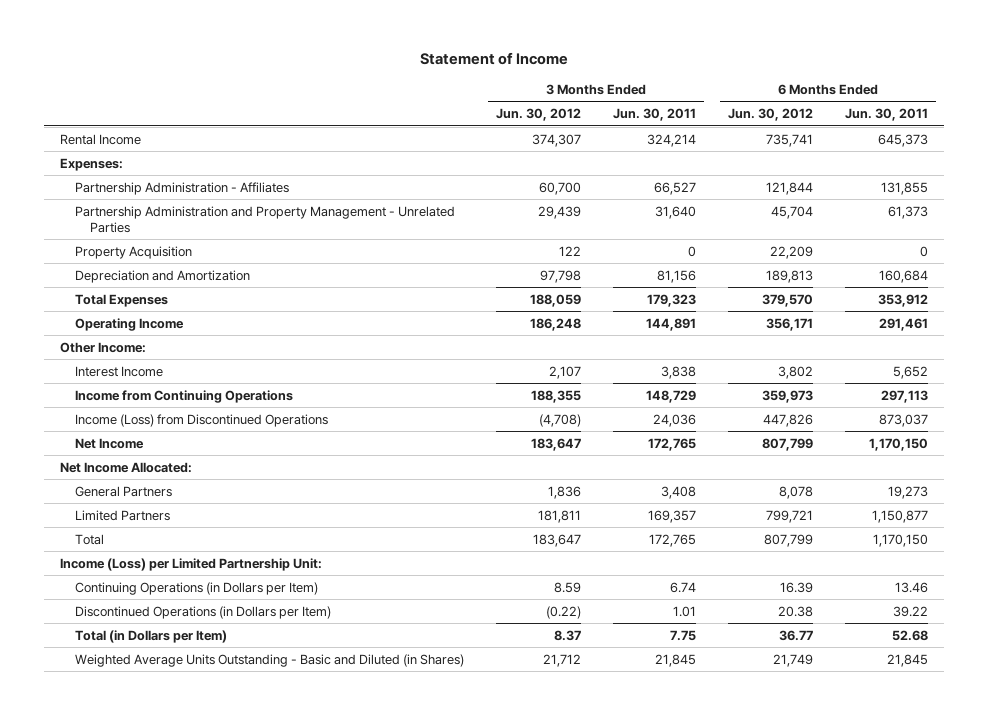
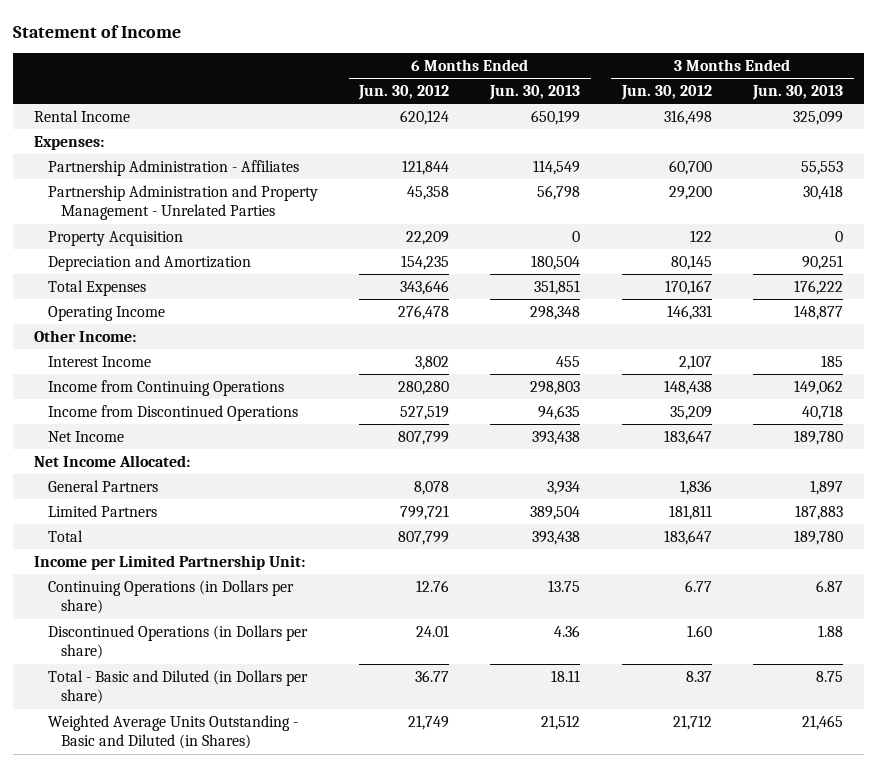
- | 3 Months Ended Jun. 30, 2012 | 3 Months Ended Jun. 30, 2011 | 6 Months Ended Jun. 30, 2012 | 6 Months Ended Jun. 30, 2011
+ | 6 Months Ended Jun. 30, 2012 | 6 Months Ended Jun. 30, 2013 | 3 Months Ended Jun. 30, 2012 | 3 Months Ended Jun. 30, 2013
- Rental Income | 374,307 | 324,214 | 735,741 | 645,373
+ Rental Income | 620,124 | 650,199 | 316,498 | 325,099
- Partnership Administration and Property Management - Unrelated Parties | 29,439 | 31,640 | 45,704 | 61,373
+ Partnership Administration and Property Management - Unrelated Parties | 45,358 | 56,798 | 29,200 | 30,418
- Depreciation and Amortization | 97,798 | 81,156 | 189,813 | 160,684
- Total Expenses | 188,059 | 179,323 | 379,570 | 353,912
- Operating Income | 186,248 | 144,891 | 356,171 | 291,461
+ Depreciation and Amortization | 154,235 | 180,504 | 80,145 | 90,251
+ Total Expenses | 343,646 | 351,851 | 170,167 | 176,222
+ Operating Income | 276,478 | 298,348 | 146,331 | 148,877
- Income from Continuing Operations | 188,355 | 148,729 | 359,973 | 297,113
- Income (Loss) from Discontinued Operations | (4,708) | 24,036 | 447,826 | 873,037
+ Income from Continuing Operations | 280,280 | 298,803 | 148,438 | 149,062
+ Income from Discontinued Operations | 527,519 | 94,635 | 35,209 | 40,718
- Income (Loss) per Limited Partnership Unit:
- Continuing Operations (in Dollars per Item) | 8.59 | 6.74 | 16.39 | 13.46
- Discontinued Operations (in Dollars per Item) | (0.22) | 1.01 | 20.38 | 39.22
- Total (in Dollars per Item) | 8.37 | 7.75 | 36.77 | 52.68
+ Income per Limited Partnership Unit:
+ Continuing Operations (in Dollars per share) | 12.76 | 13.75 | 6.77 | 6.87
+ Discontinued Operations (in Dollars per share) | 24.01 | 4.36 | 1.60 | 1.88
+ Total - Basic and Diluted (in Dollars per share) | 36.77 | 18.11 | 8.37 | 8.75

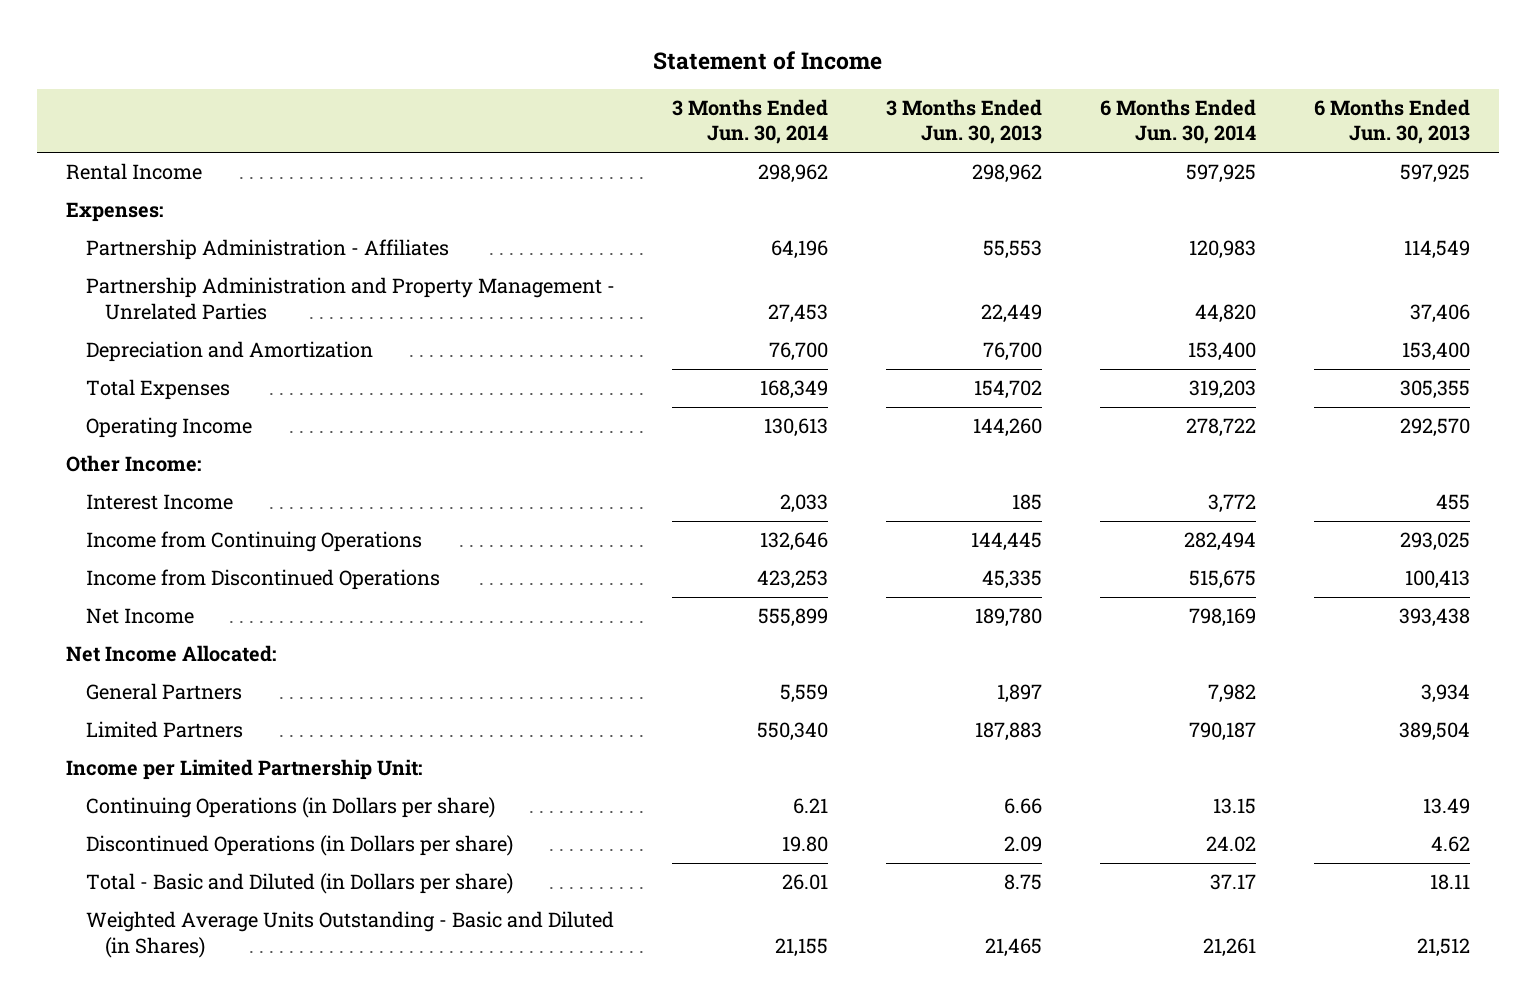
- | 6 Months Ended Jun. 30, 2012 | 6 Months Ended Jun. 30, 2013 | 3 Months Ended Jun. 30, 2012 | 3 Months Ended Jun. 30, 2013
+ | 3 Months Ended Jun. 30, 2014 | 3 Months Ended Jun. 30, 2013 | 6 Months Ended Jun. 30, 2014 | 6 Months Ended Jun. 30, 2013
- Rental Income | 620,124 | 650,199 | 316,498 | 325,099
+ Rental Income | 298,962 | 298,962 | 597,925 | 597,925
- Partnership Administration and Property Management - Unrelated Parties | 45,358 | 56,798 | 29,200 | 30,418
- Property Acquisition | 22,209 | 0 | 122 | 0
- Depreciation and Amortization | 154,235 | 180,504 | 80,145 | 90,251
- Total Expenses | 343,646 | 351,851 | 170,167 | 176,222
- Operating Income | 276,478 | 298,348 | 146,331 | 148,877
+ Partnership Administration and Property Management - Unrelated Parties | 27,453 | 22,449 | 44,820 | 37,406
+ Depreciation and Amortization | 76,700 | 76,700 | 153,400 | 153,400
+ Total Expenses | 168,349 | 154,702 | 319,203 | 305,355
+ Operating Income | 130,613 | 144,260 | 278,722 | 292,570
- Income from Continuing Operations | 280,280 | 298,803 | 148,438 | 149,062
- Income from Discontinued Operations | 527,519 | 94,635 | 35,209 | 40,718
+ Income from Continuing Operations | 132,646 | 144,445 | 282,494 | 293,025
+ Income from Discontinued Operations | 423,253 | 45,335 | 515,675 | 100,413
- Total | 807,799 | 393,438 | 183,647 | 189,780
- Continuing Operations (in Dollars per share) | 12.76 | 13.75 | 6.77 | 6.87
- Discontinued Operations (in Dollars per share) | 24.01 | 4.36 | 1.60 | 1.88
+ Continuing Operations (in Dollars per share) | 6.21 | 6.66 | 13.15 | 13.49
+ Discontinued Operations (in Dollars per share) | 19.80 | 2.09 | 24.02 | 4.62

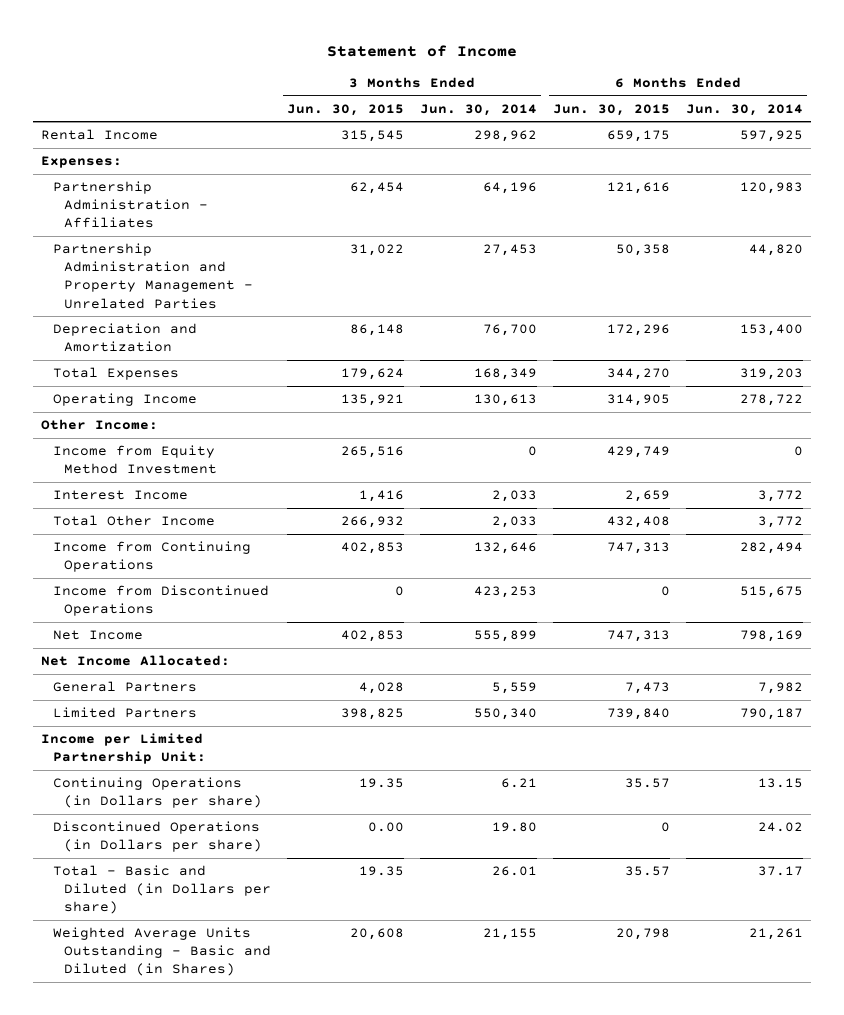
- | 3 Months Ended Jun. 30, 2014 | 3 Months Ended Jun. 30, 2013 | 6 Months Ended Jun. 30, 2014 | 6 Months Ended Jun. 30, 2013
+ | 3 Months Ended Jun. 30, 2015 | 3 Months Ended Jun. 30, 2014 | 6 Months Ended Jun. 30, 2015 | 6 Months Ended Jun. 30, 2014
+ Income from Equity Method Investment | 265,516 | 0 | 429,749 | 0
+ Total Other Income | 266,932 | 2,033 | 432,408 | 3,772

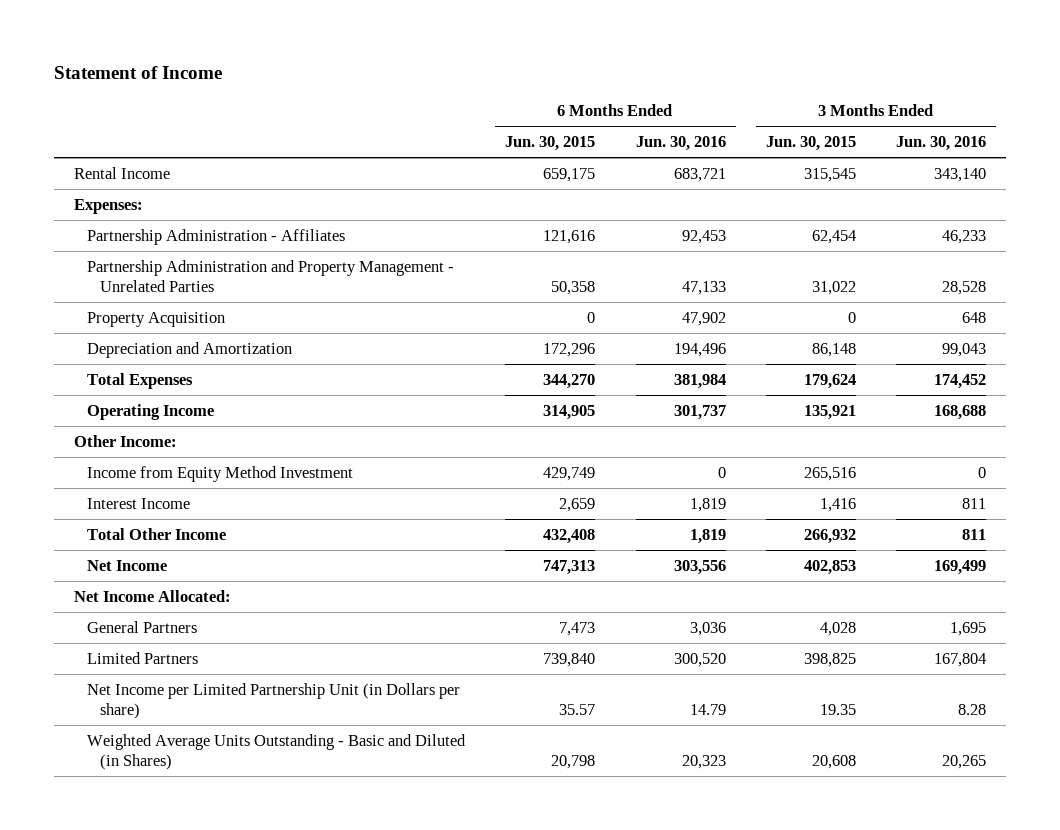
- | 3 Months Ended Jun. 30, 2015 | 3 Months Ended Jun. 30, 2014 | 6 Months Ended Jun. 30, 2015 | 6 Months Ended Jun. 30, 2014
+ | 6 Months Ended Jun. 30, 2015 | 6 Months Ended Jun. 30, 2016 | 3 Months Ended Jun. 30, 2015 | 3 Months Ended Jun. 30, 2016
+ Property Acquisition | 0 | 47,902 | 0 | 648
- Income from Continuing Operations | 402,853 | 132,646 | 747,313 | 282,494
- Income from Discontinued Operations | 0 | 423,253 | 0 | 515,675
- Income per Limited Partnership Unit:
- Continuing Operations (in Dollars per share) | 19.35 | 6.21 | 35.57 | 13.15
- Discontinued Operations (in Dollars per share) | 0.00 | 19.80 | 0 | 24.02
- Total - Basic and Diluted (in Dollars per share) | 19.35 | 26.01 | 35.57 | 37.17
+ Net Income per Limited Partnership Unit (in Dollars per share) | 35.57 | 14.79 | 19.35 | 8.28

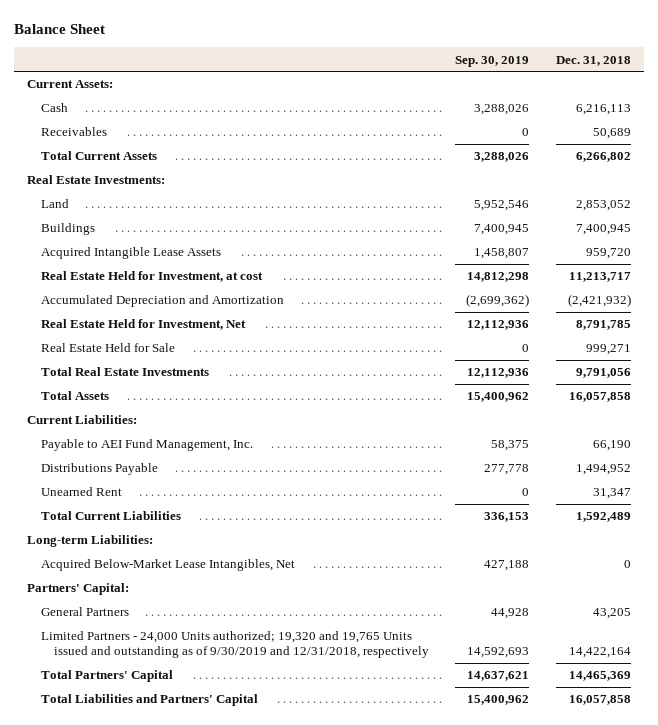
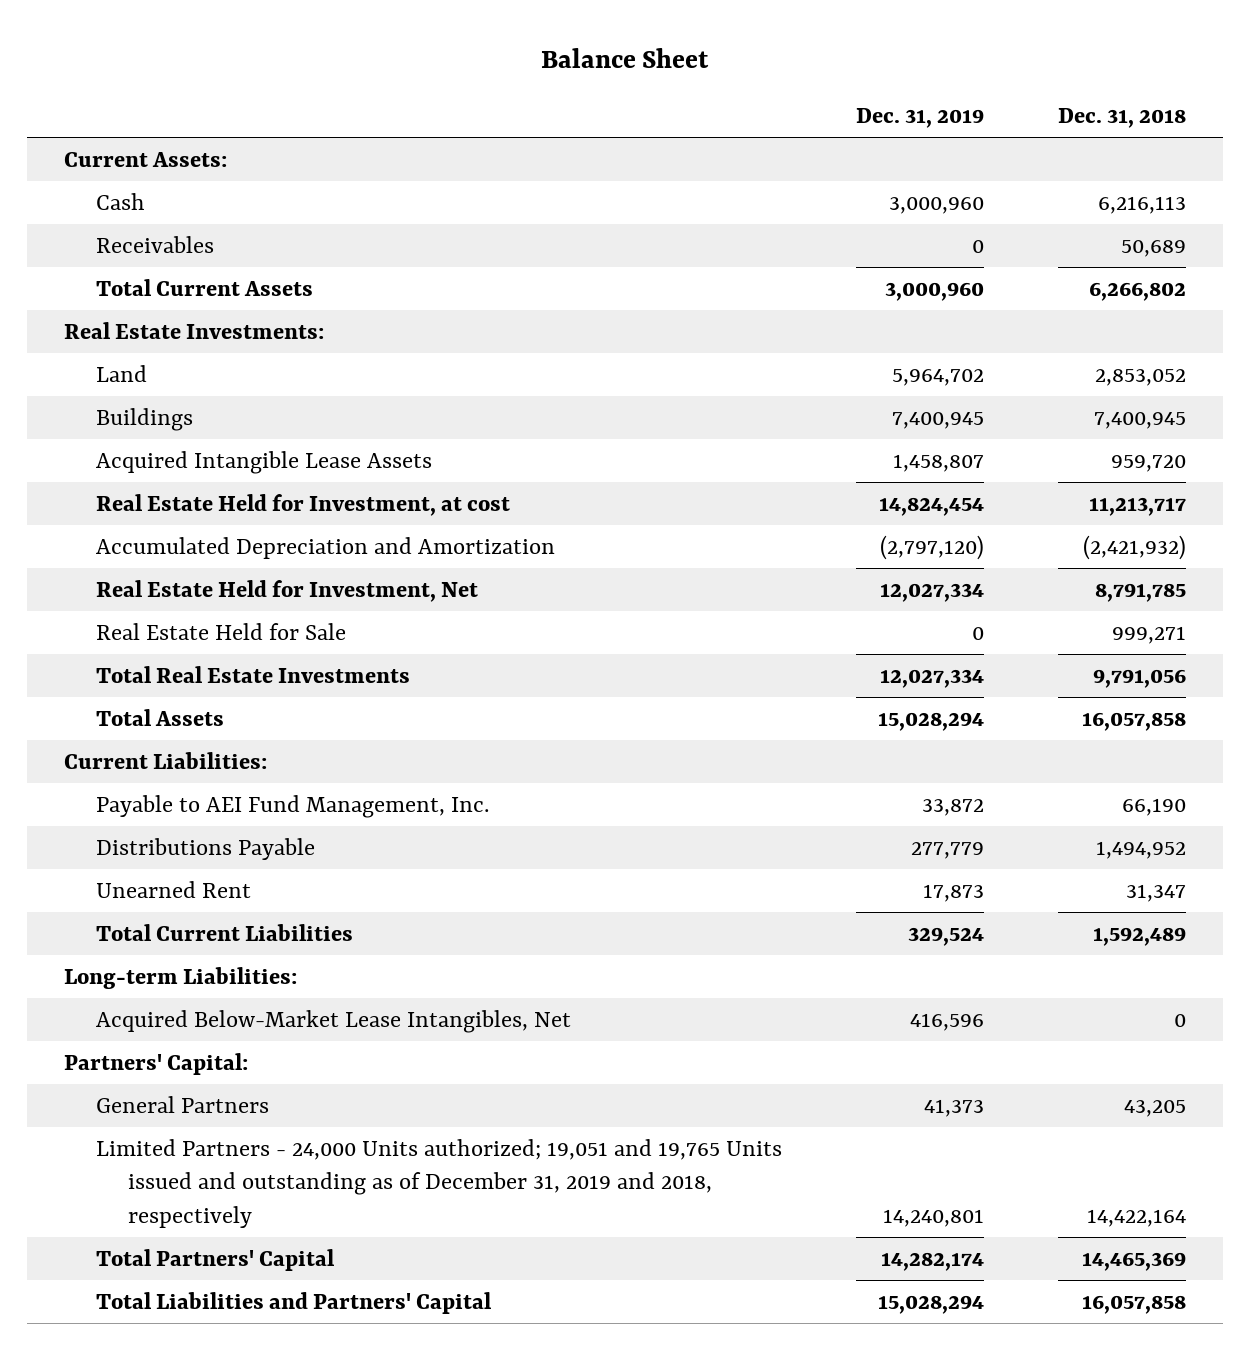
- | Sep. 30, 2019 | Dec. 31, 2018
+ | Dec. 31, 2019 | Dec. 31, 2018
- Limited Partners - 24,000 Units authorized; 19,320 and 19,765 Units issued and outstanding as of 9/30/2019 and 12/31/2018, respectively | 14,592,693 | 14,422,164
+ Limited Partners - 24,000 Units authorized; 19,051 and 19,765 Units issued and outstanding as of December 31, 2019 and 2018, respectively | 14,240,801 | 14,422,164

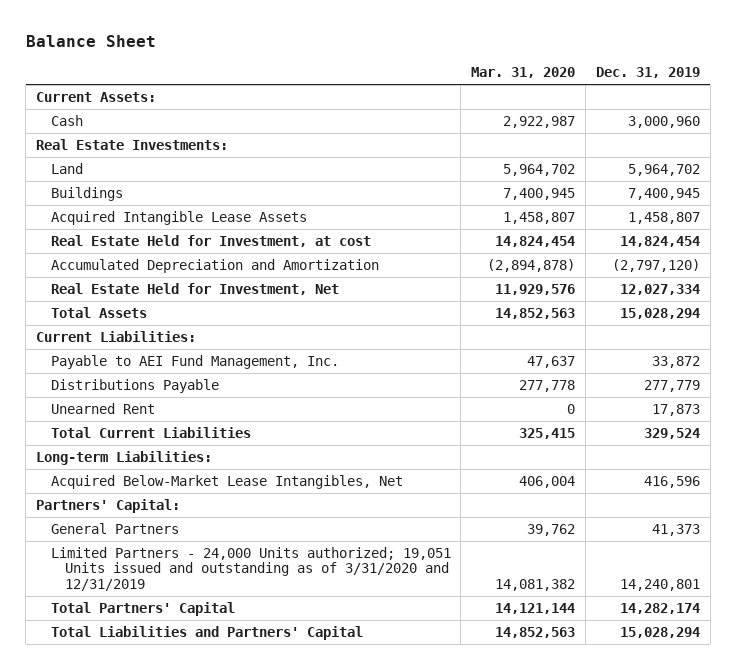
- | Dec. 31, 2019 | Dec. 31, 2018
+ | Mar. 31, 2020 | Dec. 31, 2019
- Receivables | 0 | 50,689
- Total Current Assets | 3,000,960 | 6,266,802
- Real Estate Held for Sale | 0 | 999,271
- Total Real Estate Investments | 12,027,334 | 9,791,056
- Limited Partners - 24,000 Units authorized; 19,051 and 19,765 Units issued and outstanding as of December 31, 2019 and 2018, respectively | 14,240,801 | 14,422,164
+ Limited Partners - 24,000 Units authorized; 19,051 Units issued and outstanding as of 3/31/2020 and 12/31/2019 | 14,081,382 | 14,240,801

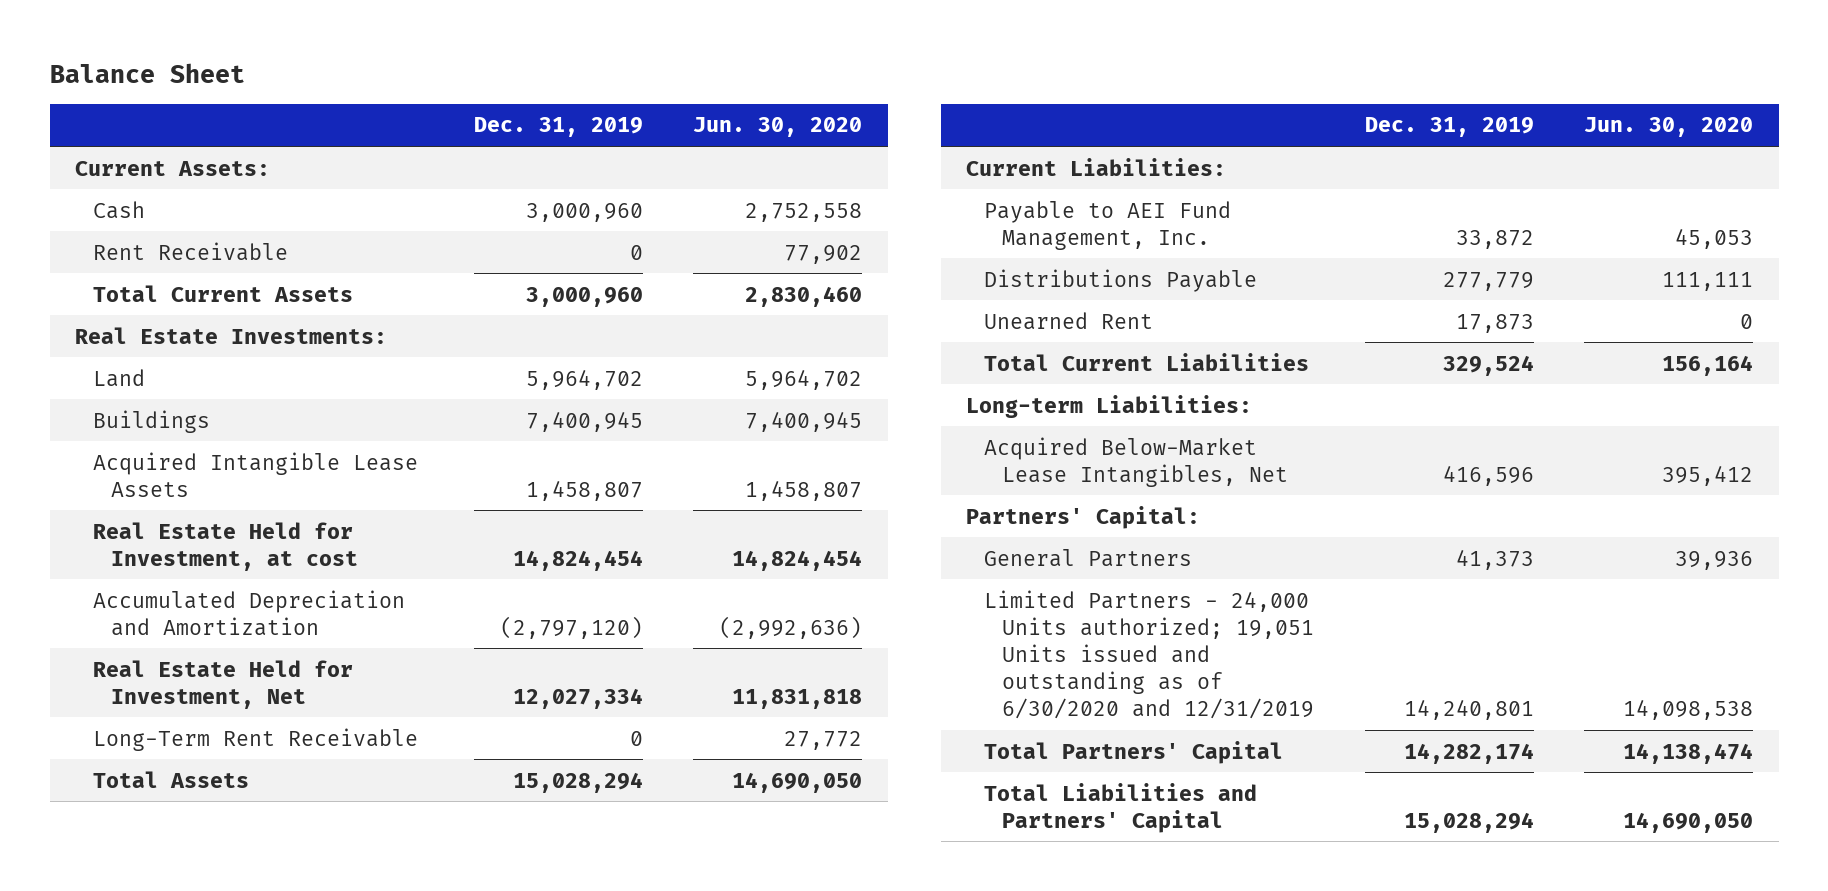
- | Mar. 31, 2020 | Dec. 31, 2019
+ | Dec. 31, 2019 | Jun. 30, 2020
+ Rent Receivable | 0 | 77,902
+ Total Current Assets | 3,000,960 | 2,830,460
+ Long-Term Rent Receivable | 0 | 27,772
- Limited Partners - 24,000 Units authorized; 19,051 Units issued and outstanding as of 3/31/2020 and 12/31/2019 | 14,081,382 | 14,240,801
+ Limited Partners - 24,000 Units authorized; 19,051 Units issued and outstanding as of 6/30/2020 and 12/31/2019 | 14,240,801 | 14,098,538

